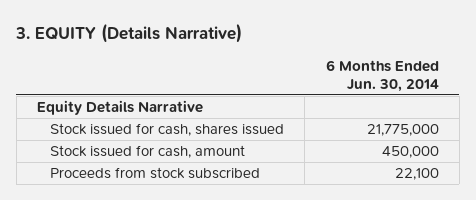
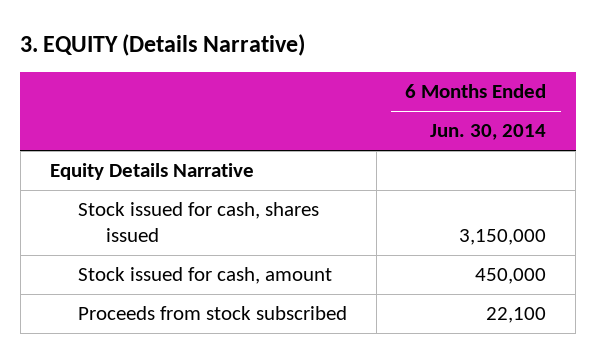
- Stock issued for cash, shares issued | 21,775,000
+ Stock issued for cash, shares issued | 3,150,000

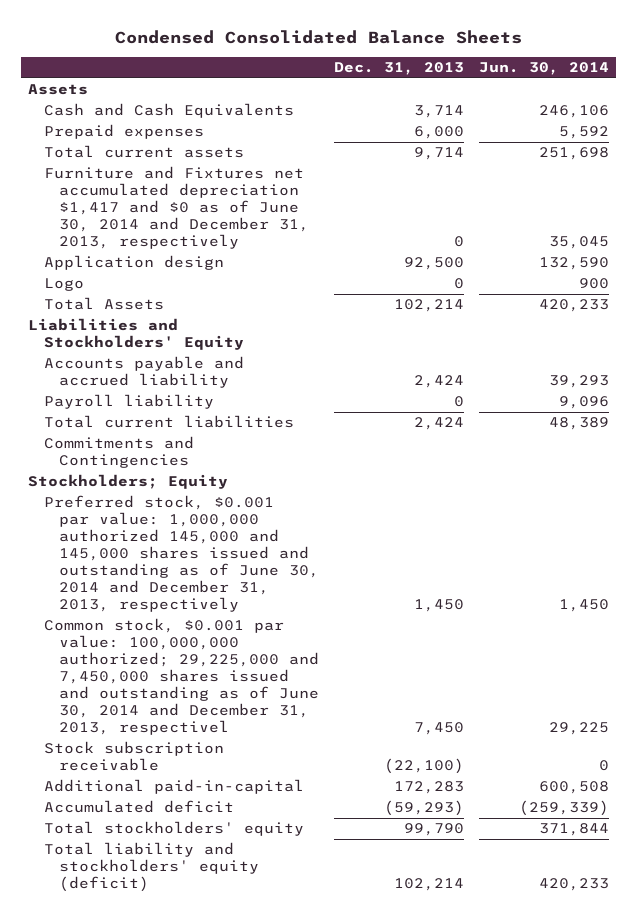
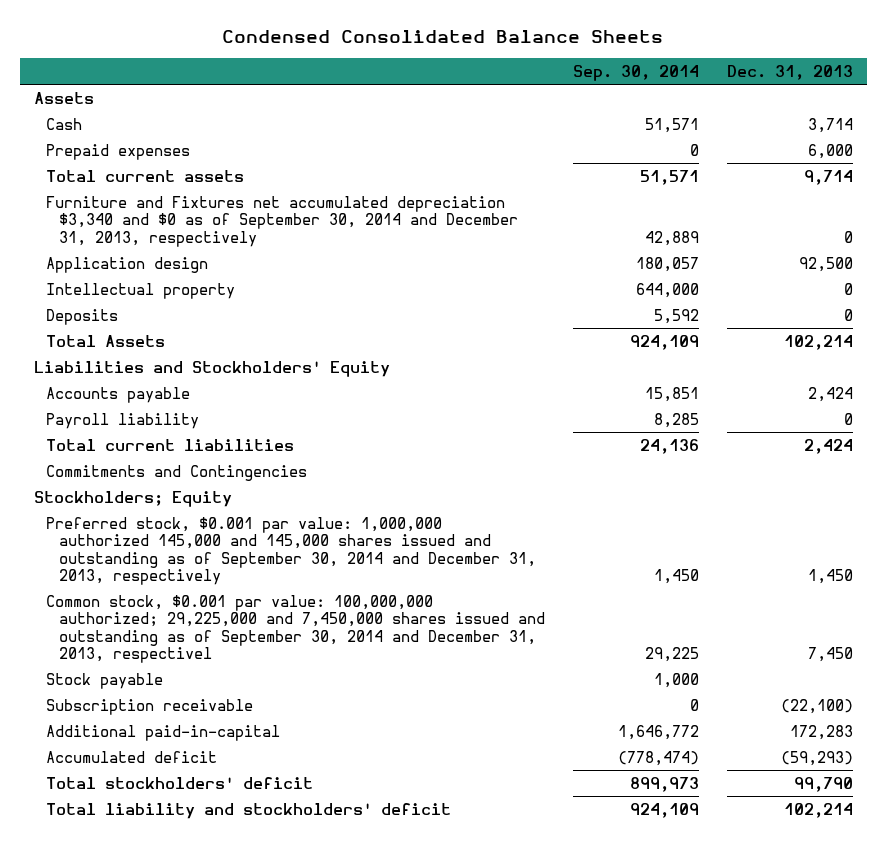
- | Dec. 31, 2013 | Jun. 30, 2014
+ | Sep. 30, 2014 | Dec. 31, 2013
- Cash and Cash Equivalents | 3,714 | 246,106
+ Cash | 51,571 | 3,714
- Furniture and Fixtures net accumulated depreciation $1,417 and $0 as of June 30, 2014 and December 31, 2013, respectively | 0 | 35,045
+ Furniture and Fixtures net accumulated depreciation $3,340 and $0 as of September 30, 2014 and December 31, 2013, respectively | 42,889 | 0
- Logo | 0 | 900
+ Intellectual property | 644,000 | 0
+ Deposits | 5,592 | 0
- Accounts payable and accrued liability | 2,424 | 39,293
+ Accounts payable | 15,851 | 2,424
- Preferred stock, $0.001 par value: 1,000,000 authorized 145,000 and 145,000 shares issued and outstanding as of June 30, 2014 and December 31, 2013, respectively | 1,450 | 1,450
- Common stock, $0.001 par value: 100,000,000 authorized; 29,225,000 and 7,450,000 shares issued and outstanding as of June 30, 2014 and December 31, 2013, respectivel | 7,450 | 29,225
- Stock subscription receivable | (22,100) | 0
+ Preferred stock, $0.001 par value: 1,000,000 authorized 145,000 and 145,000 shares issued and outstanding as of September 30, 2014 and December 31, 2013, respectively | 1,450 | 1,450
+ Common stock, $0.001 par value: 100,000,000 authorized; 29,225,000 and 7,450,000 shares issued and outstanding as of September 30, 2014 and December 31, 2013, respectivel | 29,225 | 7,450
+ Stock payable | 1,000 |
+ Subscription receivable | 0 | (22,100)
- Total stockholders' equity | 99,790 | 371,844
- Total liability and stockholders' equity (deficit) | 102,214 | 420,233
+ Total stockholders' deficit | 899,973 | 99,790
+ Total liability and stockholders' deficit | 924,109 | 102,214

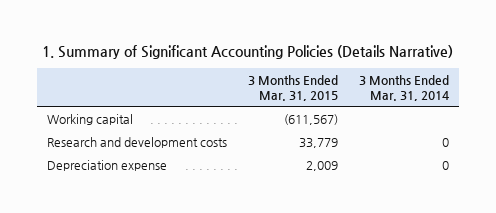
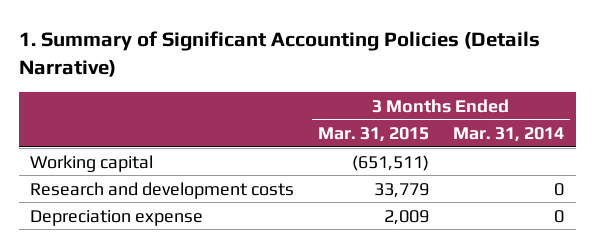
- Working capital | (611,567) |
+ Working capital | (651,511) |

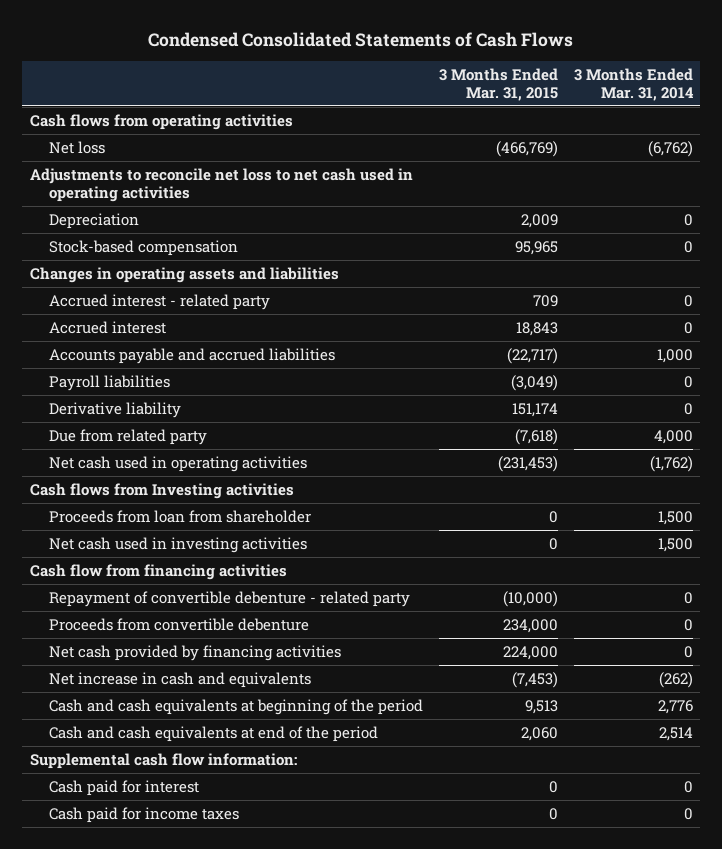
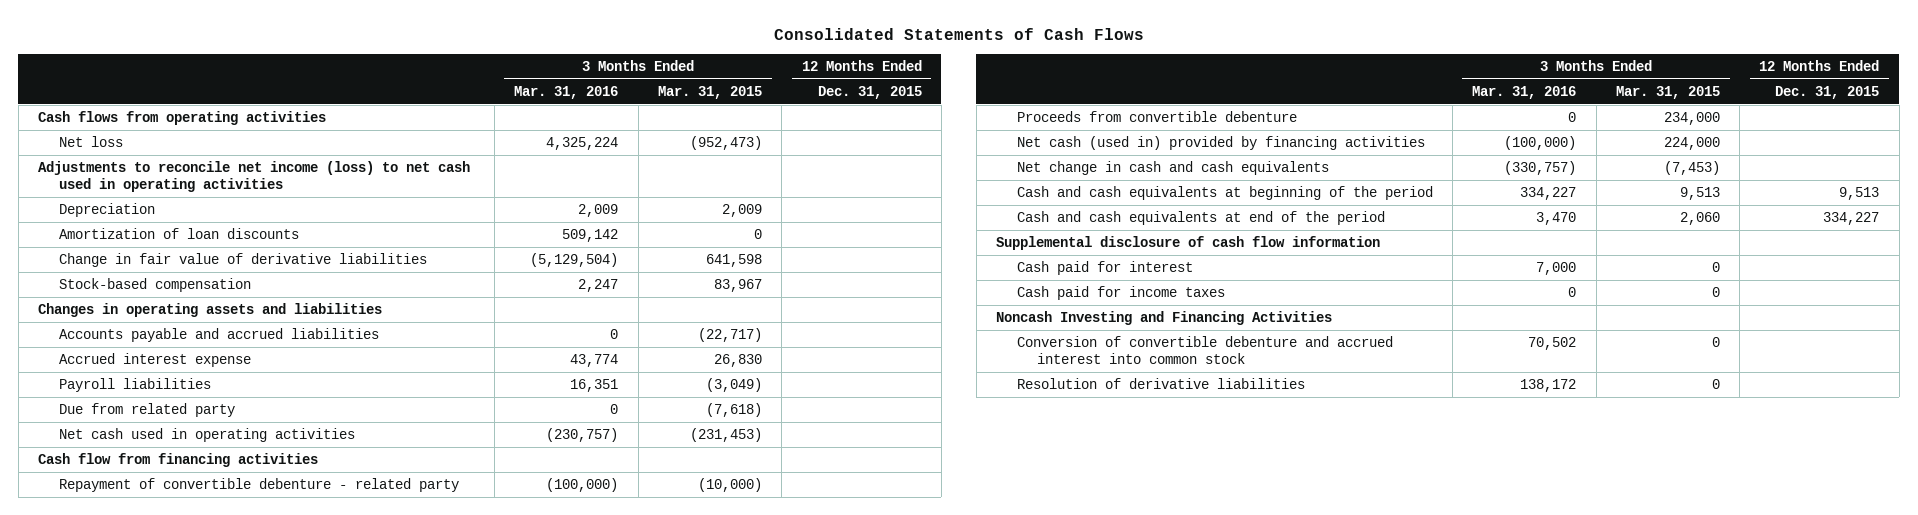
- Condensed Consolidated Statements of Cash Flows
+ Consolidated Statements of Cash Flows
- | 3 Months Ended Mar. 31, 2015 | 3 Months Ended Mar. 31, 2014
+ | 3 Months Ended Mar. 31, 2016 | 3 Months Ended Mar. 31, 2015 | 12 Months Ended Dec. 31, 2015
- Net loss | (466,769) | (6,762)
- Adjustments to reconcile net loss to net cash used in operating activities
+ Net loss | 4,325,224 | (952,473) |
+ Adjustments to reconcile net income (loss) to net cash used in operating activities
- Stock-based compensation | 95,965 | 0
+ Amortization of loan discounts | 509,142 | 0 |
+ Change in fair value of derivative liabilities | (5,129,504) | 641,598 |
+ Stock-based compensation | 2,247 | 83,967 |
- Accrued interest - related party | 709 | 0
- Accrued interest | 18,843 | 0
+ Accrued interest expense | 43,774 | 26,830 |
- Derivative liability | 151,174 | 0
- Cash flows from Investing activities
- Proceeds from loan from shareholder | 0 | 1,500
- Net cash used in investing activities | 0 | 1,500
- Net cash provided by financing activities | 224,000 | 0
- Net increase in cash and equivalents | (7,453) | (262)
+ Net cash (used in) provided by financing activities | (100,000) | 224,000 |
+ Net change in cash and cash equivalents | (330,757) | (7,453) |
- Supplemental cash flow information:
+ Supplemental disclosure of cash flow information
+ Noncash Investing and Financing Activities
+ Conversion of convertible debenture and accrued interest into common stock | 70,502 | 0 |
+ Resolution of derivative liabilities | 138,172 | 0 |

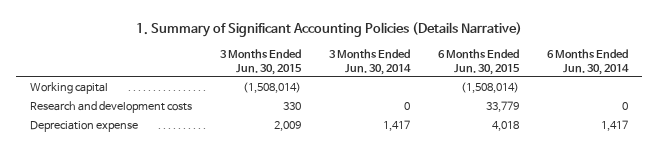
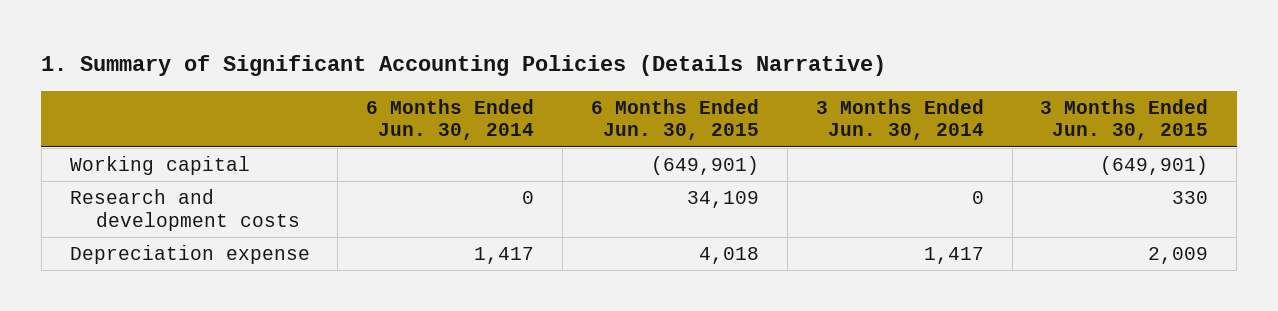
- | 3 Months Ended Jun. 30, 2015 | 3 Months Ended Jun. 30, 2014 | 6 Months Ended Jun. 30, 2015 | 6 Months Ended Jun. 30, 2014
+ | 6 Months Ended Jun. 30, 2014 | 6 Months Ended Jun. 30, 2015 | 3 Months Ended Jun. 30, 2014 | 3 Months Ended Jun. 30, 2015
- Working capital | (1,508,014) | | (1,508,014) |
- Research and development costs | 330 | 0 | 33,779 | 0
+ Working capital | | (649,901) | | (649,901)
+ Research and development costs | 0 | 34,109 | 0 | 330

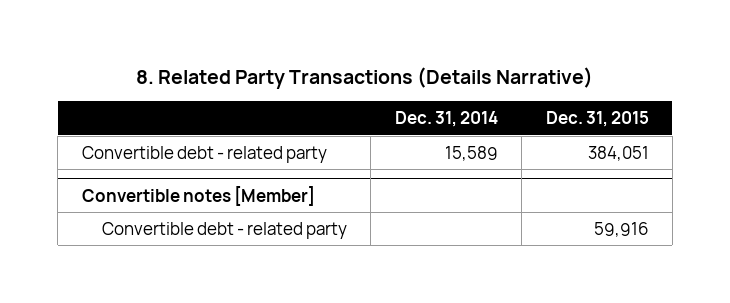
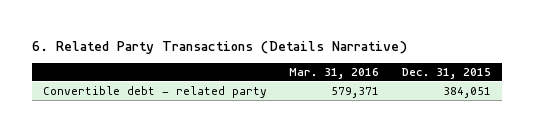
- 8. Related Party Transactions (Details Narrative)
+ 6. Related Party Transactions (Details Narrative)
- | Dec. 31, 2014 | Dec. 31, 2015
+ | Mar. 31, 2016 | Dec. 31, 2015
- Convertible notes [Member]
- Convertible debt - related party | | 59,916

